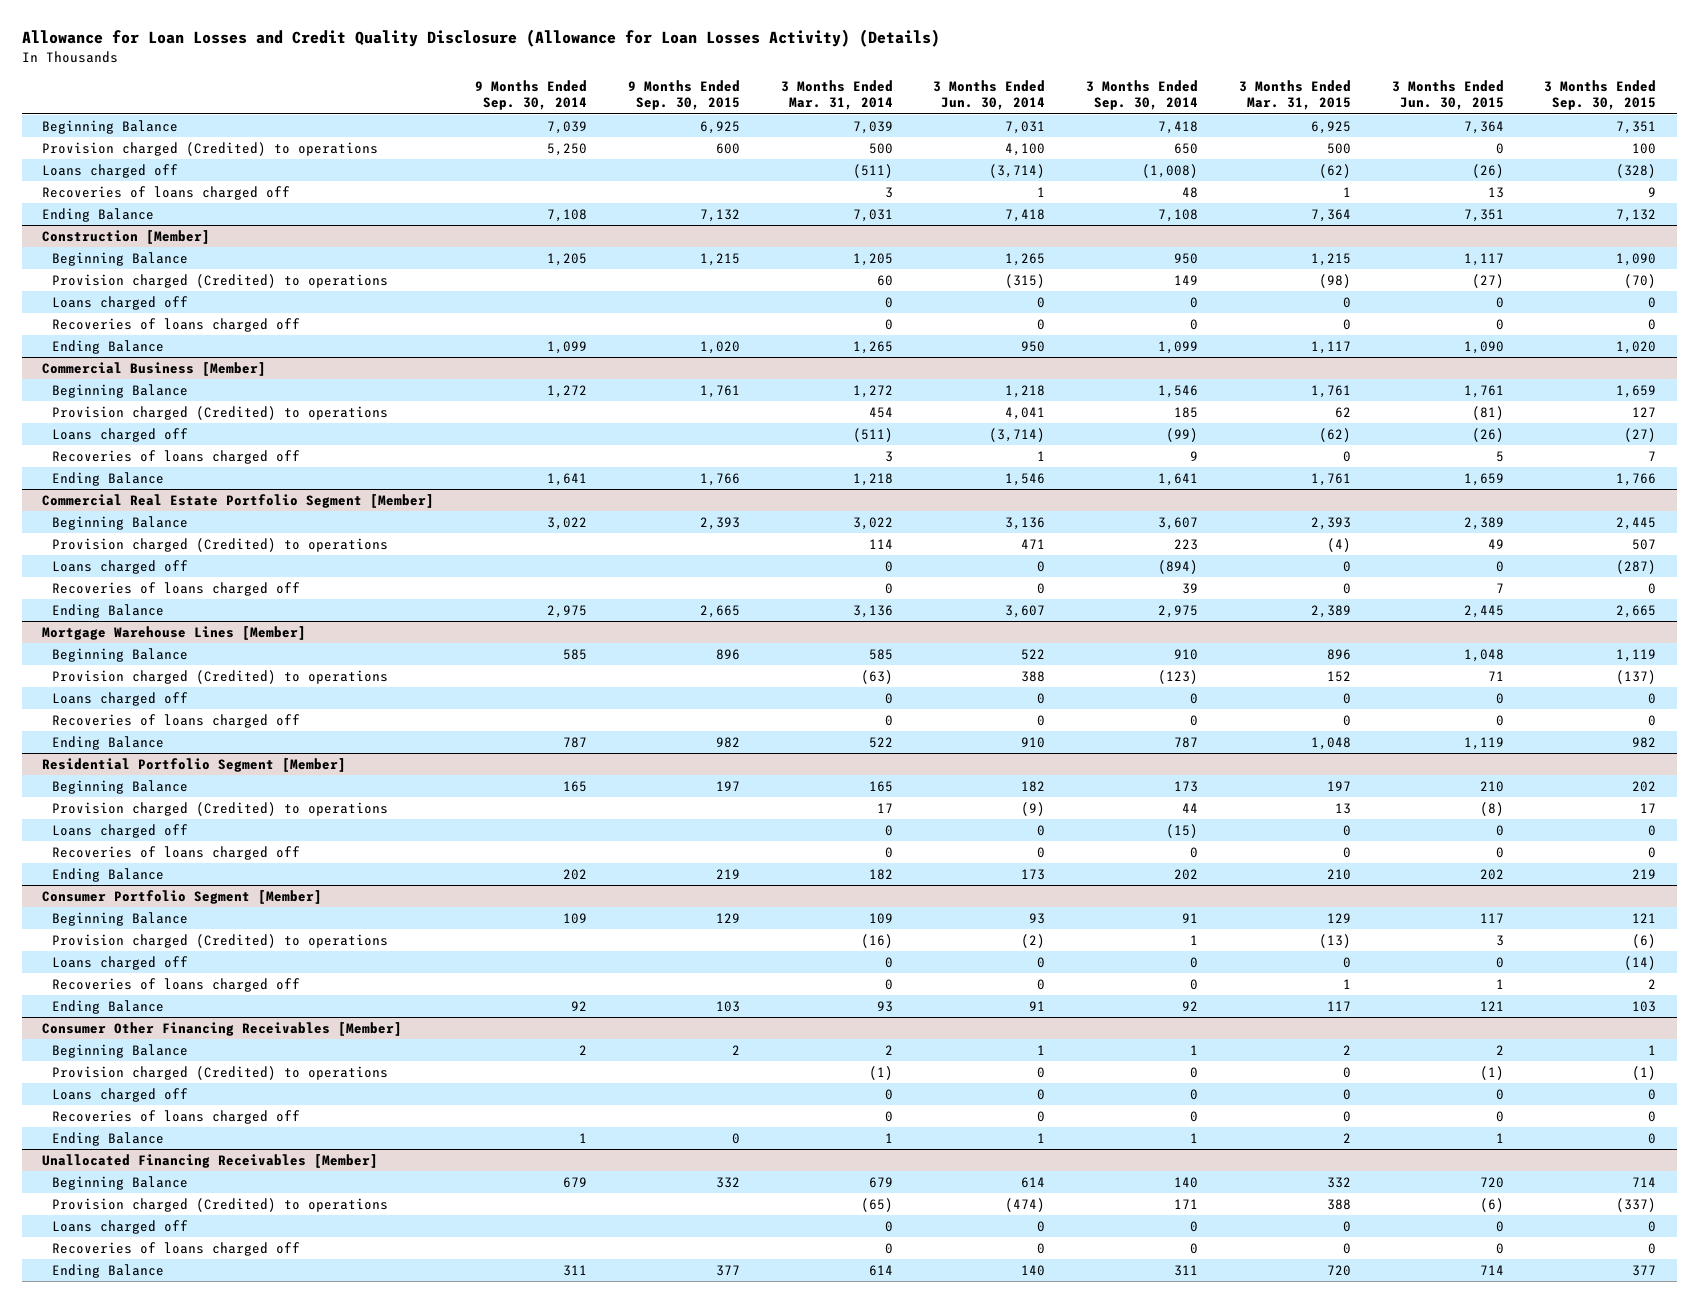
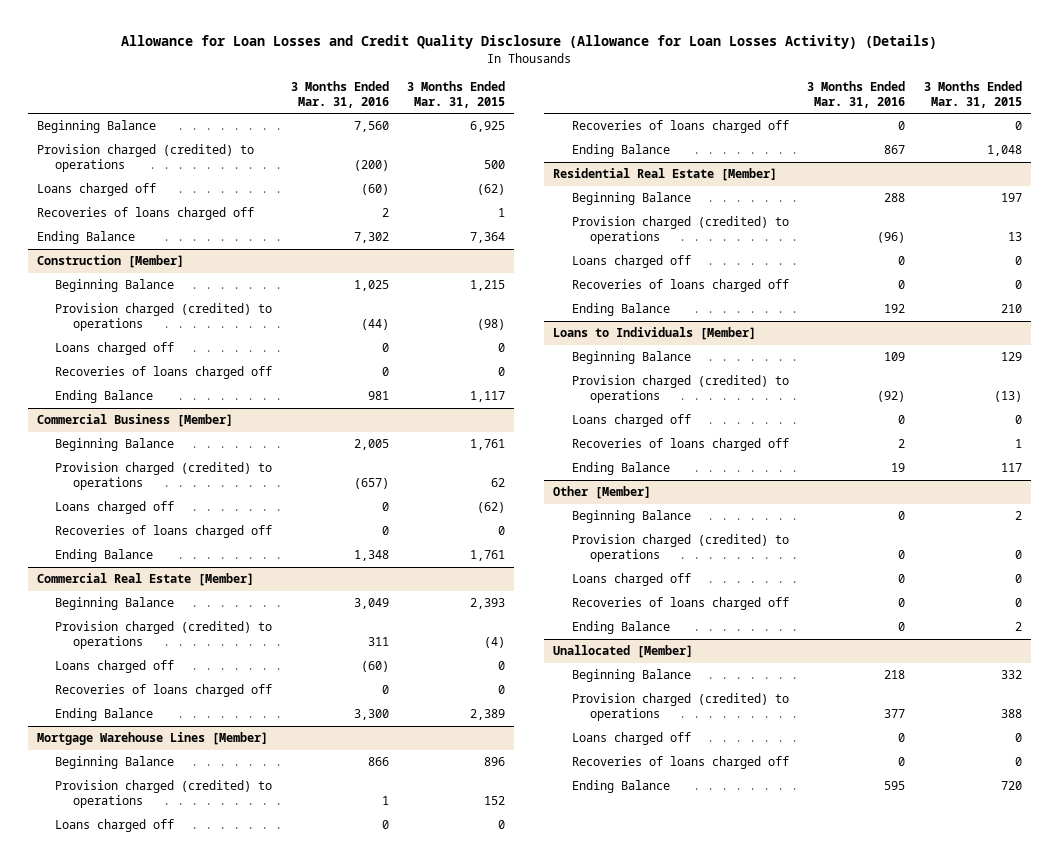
- | 9 Months Ended Sep. 30, 2014 | 9 Months Ended Sep. 30, 2015 | 3 Months Ended Mar. 31, 2014 | 3 Months Ended Jun. 30, 2014 | 3 Months Ended Sep. 30, 2014 | 3 Months Ended Mar. 31, 2015 | 3 Months Ended Jun. 30, 2015 | 3 Months Ended Sep. 30, 2015
+ | 3 Months Ended Mar. 31, 2016 | 3 Months Ended Mar. 31, 2015
- Provision charged (Credited) to operations | 5,250 | 600 | 500 | 4,100 | 650 | 500 | 0 | 100
+ Provision charged (credited) to operations | (200) | 500
@ Construction [Member]
- Provision charged (Credited) to operations | | | 60 | (315) | 149 | (98) | (27) | (70)
+ Provision charged (credited) to operations | (44) | (98)
@ Commercial Business [Member]
- Provision charged (Credited) to operations | | | 454 | 4,041 | 185 | 62 | (81) | 127
+ Provision charged (credited) to operations | (657) | 62
- Commercial Real Estate Portfolio Segment [Member]
+ Commercial Real Estate [Member]
- Provision charged (Credited) to operations | | | 114 | 471 | 223 | (4) | 49 | 507
+ Provision charged (credited) to operations | 311 | (4)
@ Mortgage Warehouse Lines [Member]
- Provision charged (Credited) to operations | | | (63) | 388 | (123) | 152 | 71 | (137)
+ Provision charged (credited) to operations | 1 | 152
- Residential Portfolio Segment [Member]
+ Residential Real Estate [Member]
- Provision charged (Credited) to operations | | | 17 | (9) | 44 | 13 | (8) | 17
+ Provision charged (credited) to operations | (96) | 13
- Consumer Portfolio Segment [Member]
+ Loans to Individuals [Member]
- Provision charged (Credited) to operations | | | (16) | (2) | 1 | (13) | 3 | (6)
+ Provision charged (credited) to operations | (92) | (13)
- Consumer Other Financing Receivables [Member]
+ Other [Member]
- Provision charged (Credited) to operations | | | (1) | 0 | 0 | 0 | (1) | (1)
+ Provision charged (credited) to operations | 0 | 0
- Unallocated Financing Receivables [Member]
+ Unallocated [Member]
- Provision charged (Credited) to operations | | | (65) | (474) | 171 | 388 | (6) | (337)
+ Provision charged (credited) to operations | 377 | 388

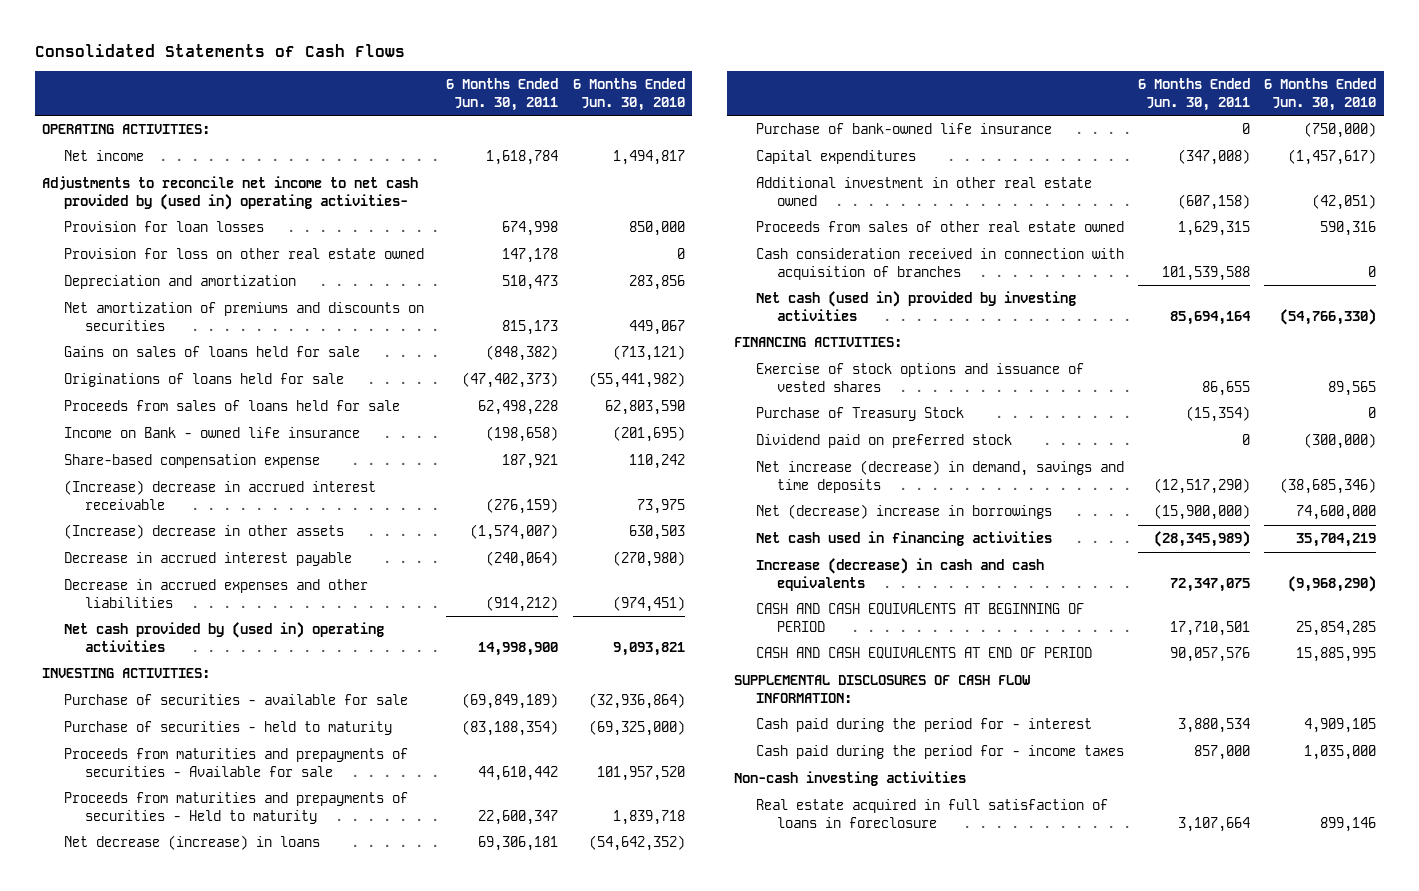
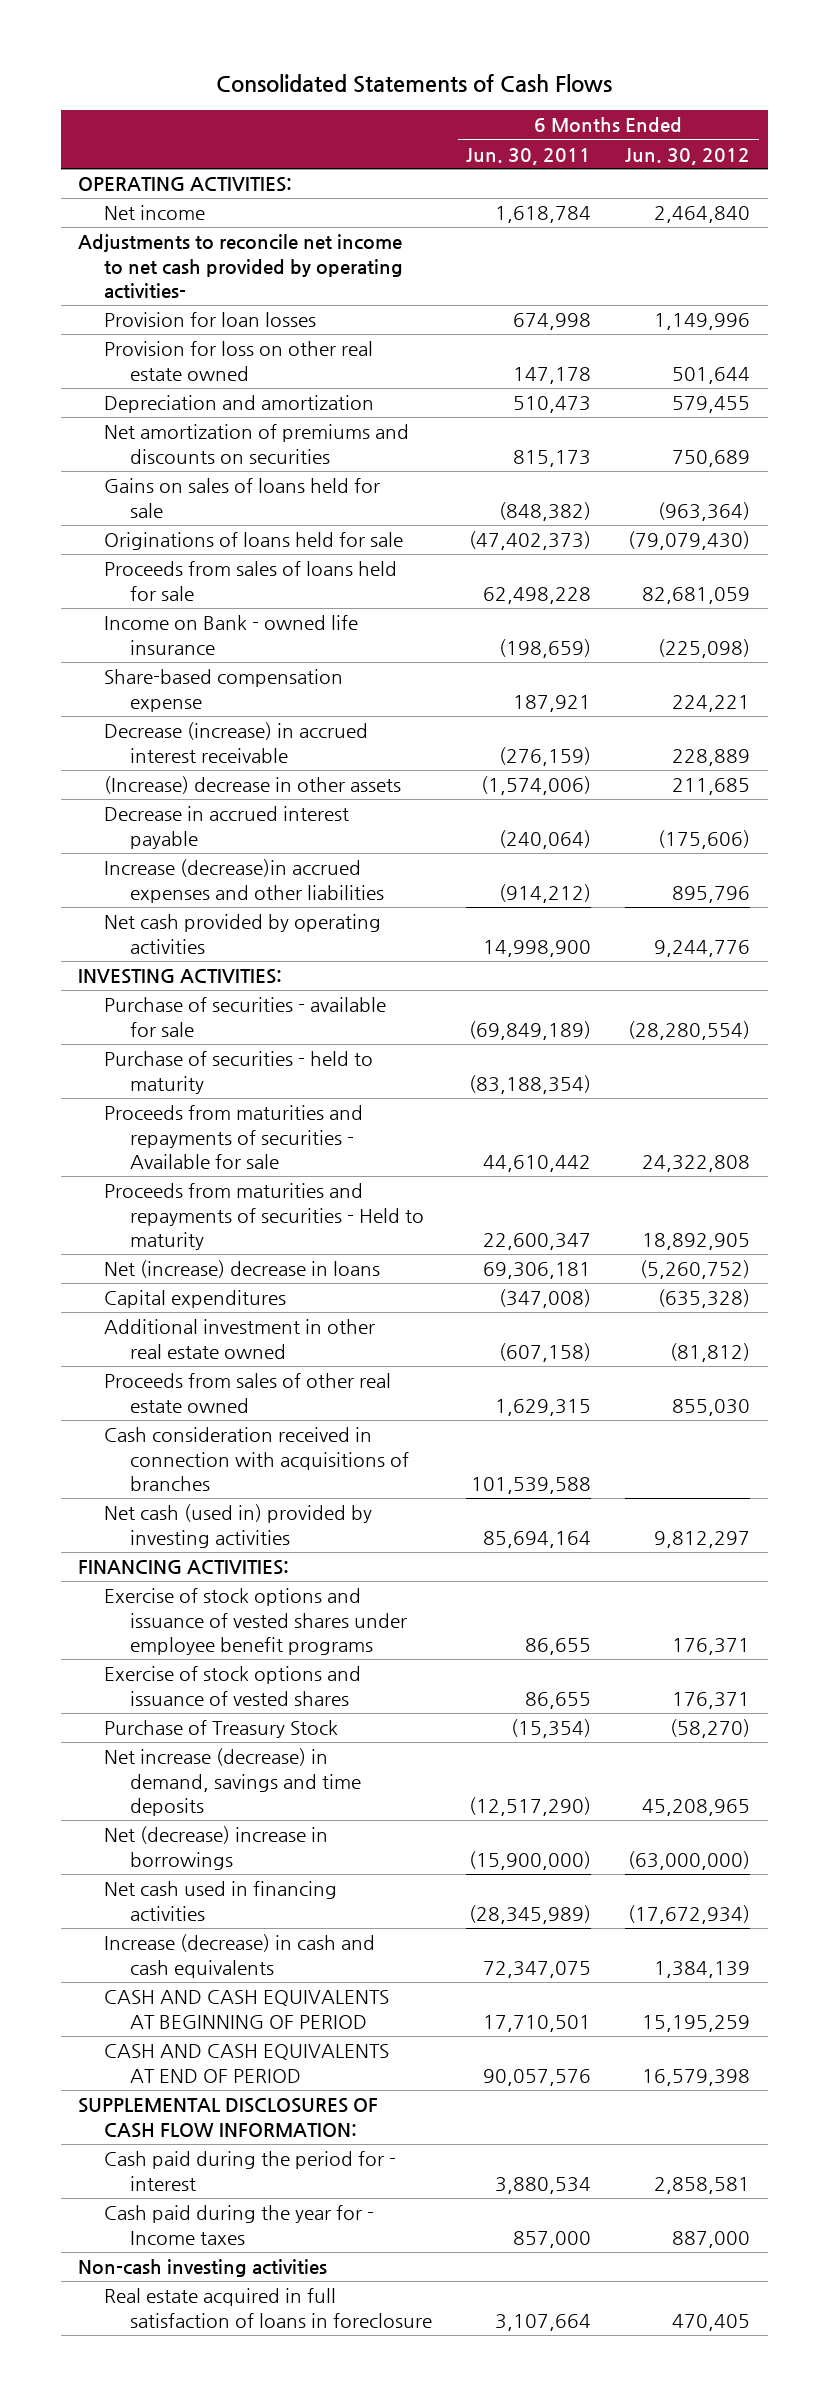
- | 6 Months Ended Jun. 30, 2011 | 6 Months Ended Jun. 30, 2010
+ | 6 Months Ended Jun. 30, 2011 | 6 Months Ended Jun. 30, 2012
- Adjustments to reconcile net income to net cash provided by (used in) operating activities-
+ Adjustments to reconcile net income to net cash provided by operating activities-
- Income on Bank - owned life insurance | (198,658) | (201,695)
+ Income on Bank - owned life insurance | (198,659) | (225,098)
- (Increase) decrease in accrued interest receivable | (276,159) | 73,975
- (Increase) decrease in other assets | (1,574,007) | 630,503
+ Decrease (increase) in accrued interest receivable | (276,159) | 228,889
+ (Increase) decrease in other assets | (1,574,006) | 211,685
- Decrease in accrued expenses and other liabilities | (914,212) | (974,451)
- Net cash provided by (used in) operating activities | 14,998,900 | 9,093,821
+ Increase (decrease)in accrued expenses and other liabilities | (914,212) | 895,796
+ Net cash provided by operating activities | 14,998,900 | 9,244,776
- Proceeds from maturities and prepayments of securities - Available for sale | 44,610,442 | 101,957,520
- Proceeds from maturities and prepayments of securities - Held to maturity | 22,600,347 | 1,839,718
- Net decrease (increase) in loans | 69,306,181 | (54,642,352)
- Purchase of bank-owned life insurance | 0 | (750,000)
+ Proceeds from maturities and repayments of securities - Available for sale | 44,610,442 | 24,322,808
+ Proceeds from maturities and repayments of securities - Held to maturity | 22,600,347 | 18,892,905
+ Net (increase) decrease in loans | 69,306,181 | (5,260,752)
- Cash consideration received in connection with acquisition of branches | 101,539,588 | 0
+ Cash consideration received in connection with acquisitions of branches | 101,539,588 |
+ Exercise of stock options and issuance of vested shares under employee benefit programs | 86,655 | 176,371
- Dividend paid on preferred stock | 0 | (300,000)
- Cash paid during the period for - income taxes | 857,000 | 1,035,000
+ Cash paid during the year for - Income taxes | 857,000 | 887,000

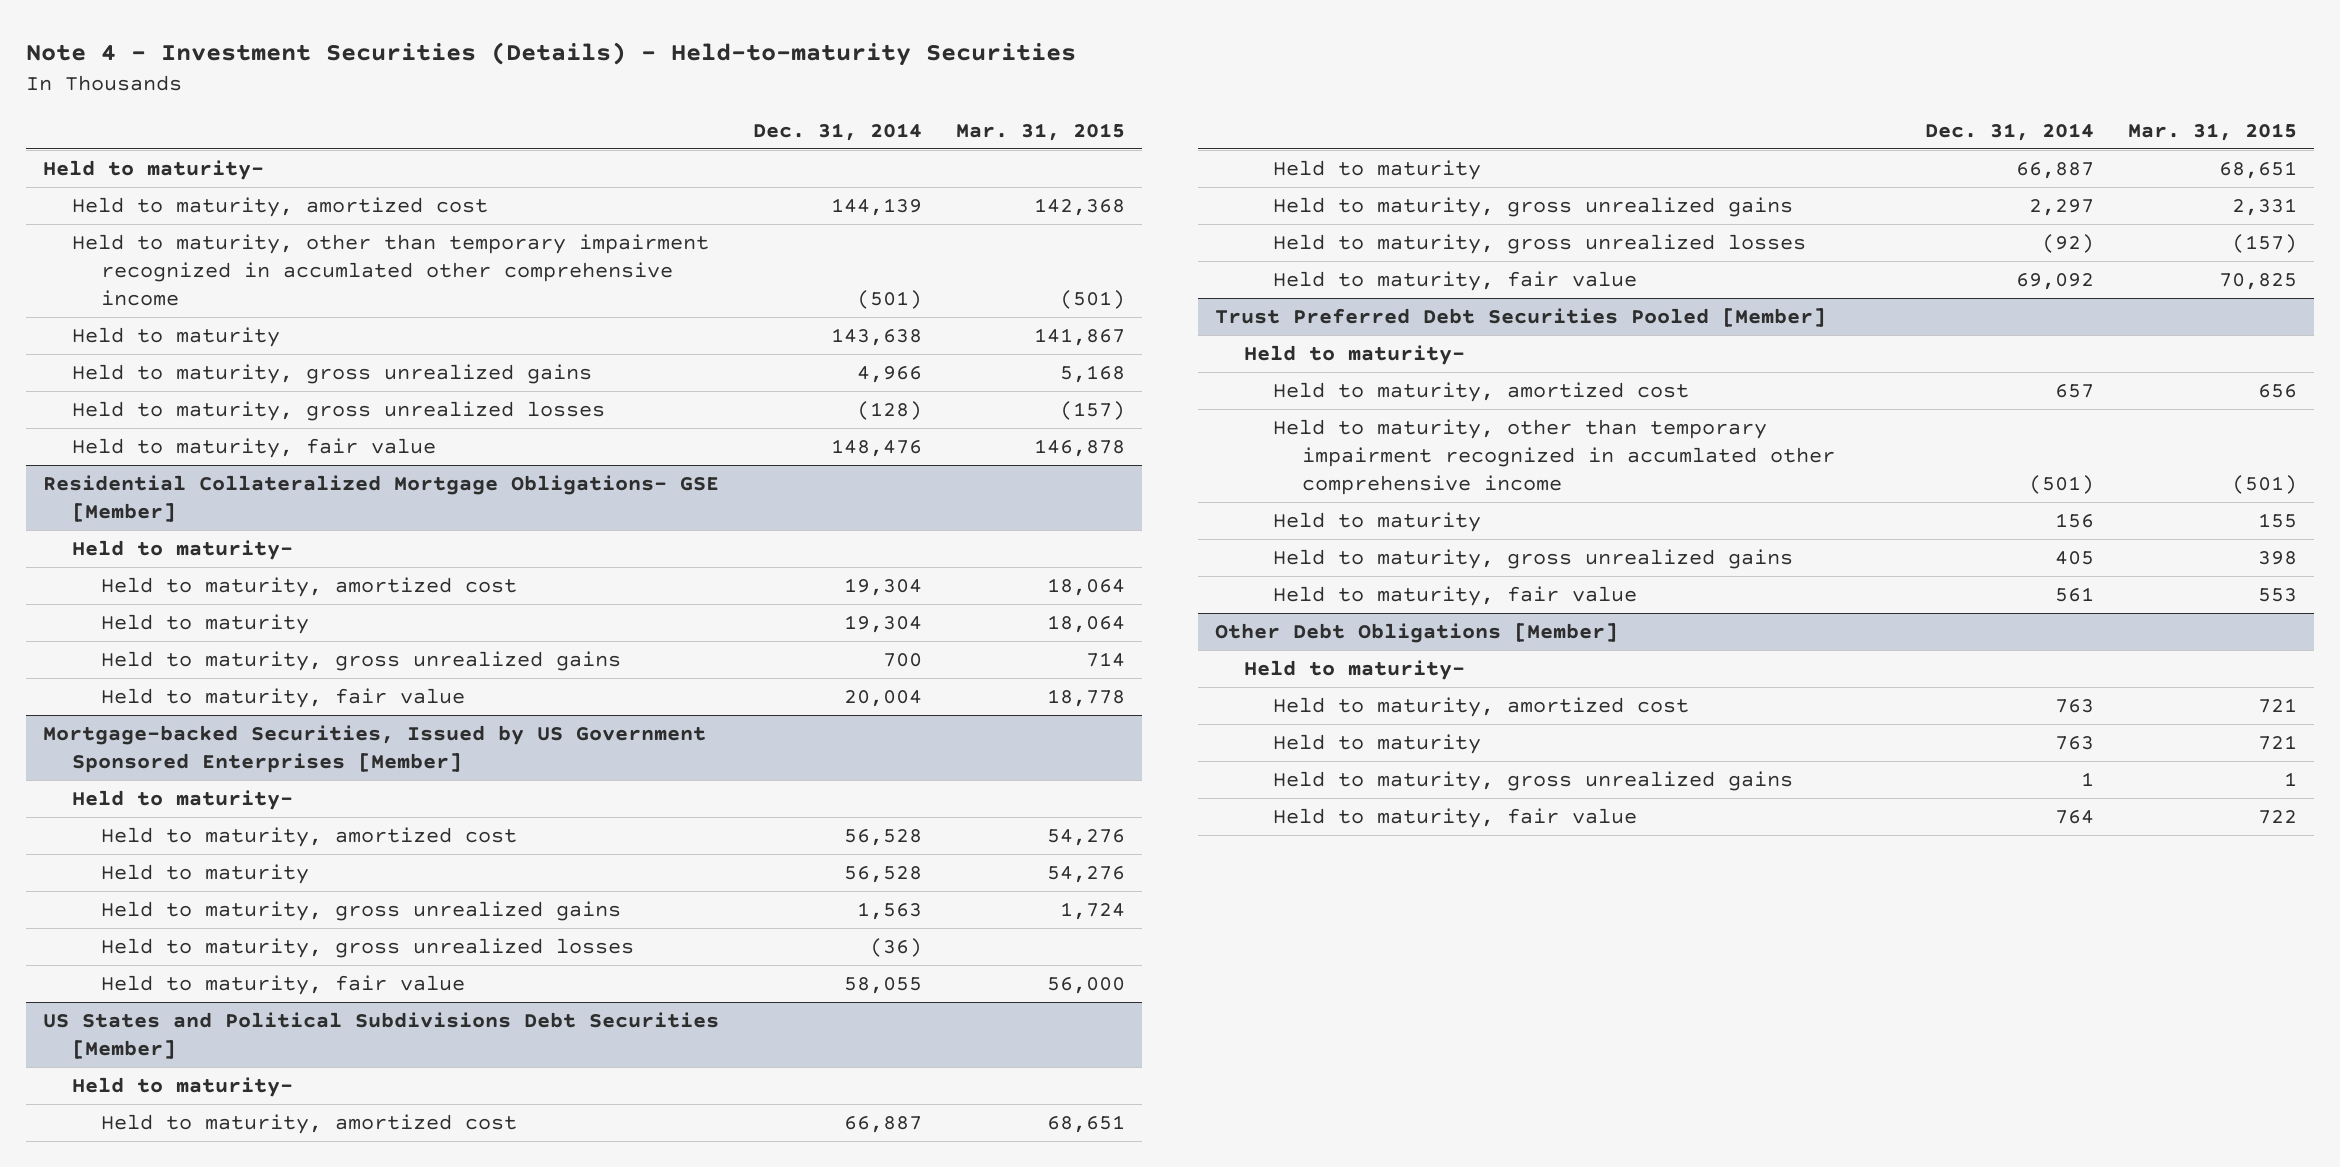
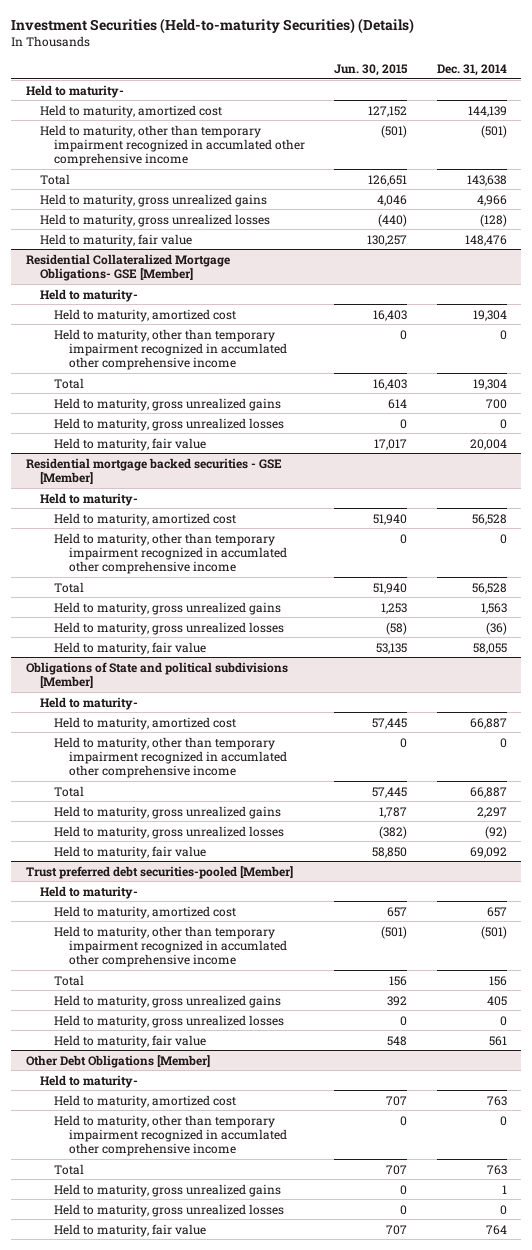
- Note 4 - Investment Securities (Details) - Held-to-maturity Securities
+ Investment Securities (Held-to-maturity Securities) (Details)
- | Dec. 31, 2014 | Mar. 31, 2015
+ | Jun. 30, 2015 | Dec. 31, 2014
- Held to maturity | 143,638 | 141,867
+ Total | 126,651 | 143,638
@ Residential Collateralized Mortgage Obligations- GSE [Member]
- Held to maturity | 19,304 | 18,064
+ Held to maturity, other than temporary impairment recognized in accumlated other comprehensive income | 0 | 0
+ Total | 16,403 | 19,304
+ Held to maturity, gross unrealized losses | 0 | 0
- Mortgage-backed Securities, Issued by US Government Sponsored Enterprises [Member]
+ Residential mortgage backed securities - GSE [Member]
- Held to maturity | 56,528 | 54,276
+ Held to maturity, other than temporary impairment recognized in accumlated other comprehensive income | 0 | 0
+ Total | 51,940 | 56,528
- US States and Political Subdivisions Debt Securities [Member]
+ Obligations of State and political subdivisions [Member]
- Held to maturity | 66,887 | 68,651
+ Held to maturity, other than temporary impairment recognized in accumlated other comprehensive income | 0 | 0
+ Total | 57,445 | 66,887
- Trust Preferred Debt Securities Pooled [Member]
+ Trust preferred debt securities-pooled [Member]
- Held to maturity | 156 | 155
+ Total | 156 | 156
+ Held to maturity, gross unrealized losses | 0 | 0
@ Other Debt Obligations [Member]
- Held to maturity | 763 | 721
+ Held to maturity, other than temporary impairment recognized in accumlated other comprehensive income | 0 | 0
+ Total | 707 | 763
+ Held to maturity, gross unrealized losses | 0 | 0

